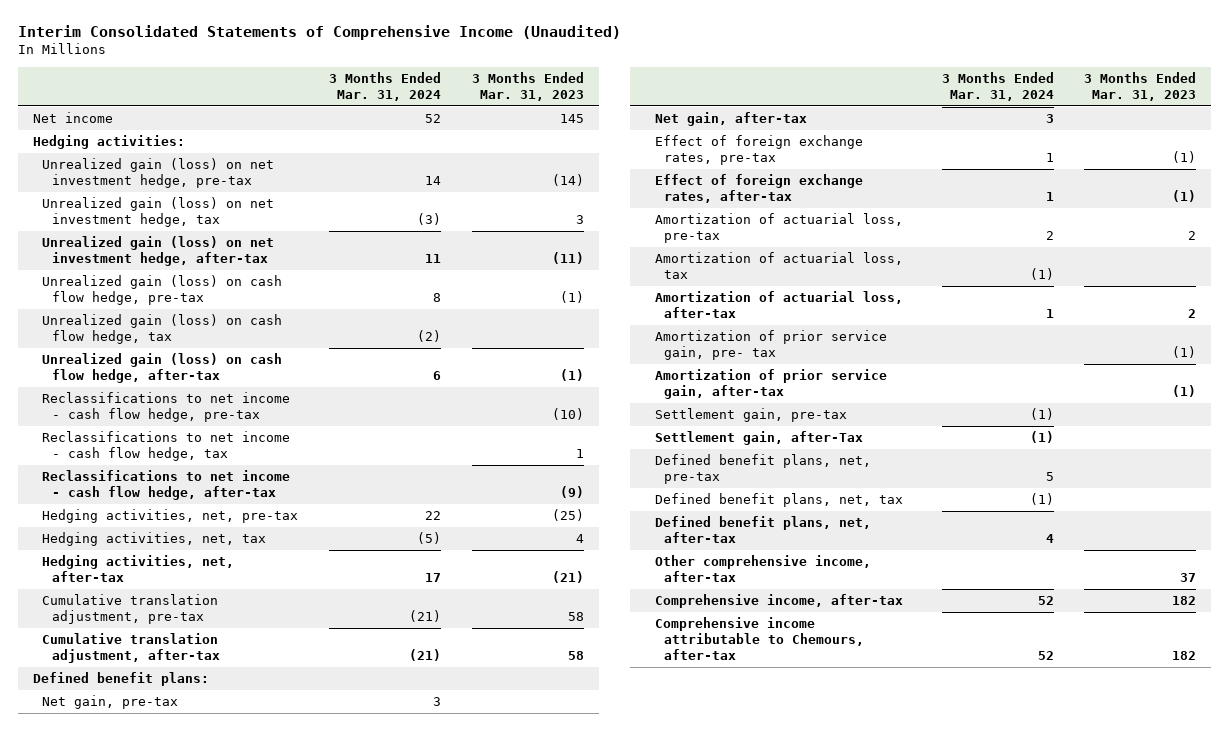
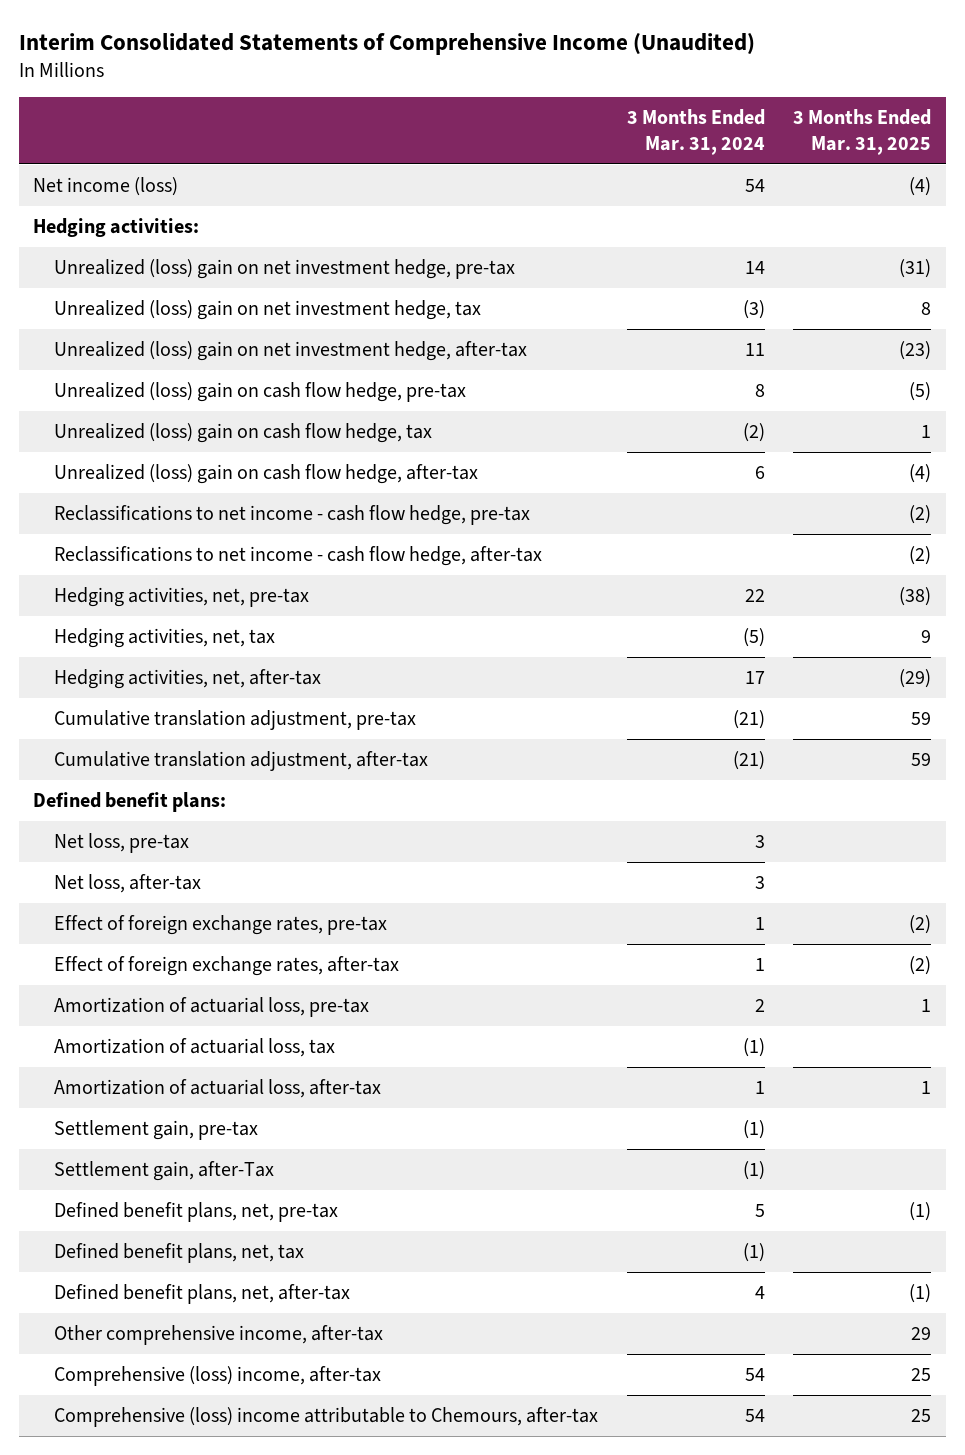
- | 3 Months Ended Mar. 31, 2024 | 3 Months Ended Mar. 31, 2023
+ | 3 Months Ended Mar. 31, 2024 | 3 Months Ended Mar. 31, 2025
- Net income | 52 | 145
+ Net income (loss) | 54 | (4)
- Unrealized gain (loss) on net investment hedge, pre-tax | 14 | (14)
- Unrealized gain (loss) on net investment hedge, tax | (3) | 3
- Unrealized gain (loss) on net investment hedge, after-tax | 11 | (11)
- Unrealized gain (loss) on cash flow hedge, pre-tax | 8 | (1)
- Unrealized gain (loss) on cash flow hedge, tax | (2) |
- Unrealized gain (loss) on cash flow hedge, after-tax | 6 | (1)
+ Unrealized (loss) gain on net investment hedge, pre-tax | 14 | (31)
+ Unrealized (loss) gain on net investment hedge, tax | (3) | 8
+ Unrealized (loss) gain on net investment hedge, after-tax | 11 | (23)
+ Unrealized (loss) gain on cash flow hedge, pre-tax | 8 | (5)
+ Unrealized (loss) gain on cash flow hedge, tax | (2) | 1
+ Unrealized (loss) gain on cash flow hedge, after-tax | 6 | (4)
- Reclassifications to net income - cash flow hedge, tax | | 1
- Net gain, pre-tax | 3 |
- Net gain, after-tax | 3 |
+ Net loss, pre-tax | 3 |
+ Net loss, after-tax | 3 |
- Amortization of prior service gain, pre- tax | | (1)
- Amortization of prior service gain, after-tax | | (1)
- Comprehensive income, after-tax | 52 | 182
- Comprehensive income attributable to Chemours, after-tax | 52 | 182
+ Comprehensive (loss) income, after-tax | 54 | 25
+ Comprehensive (loss) income attributable to Chemours, after-tax | 54 | 25

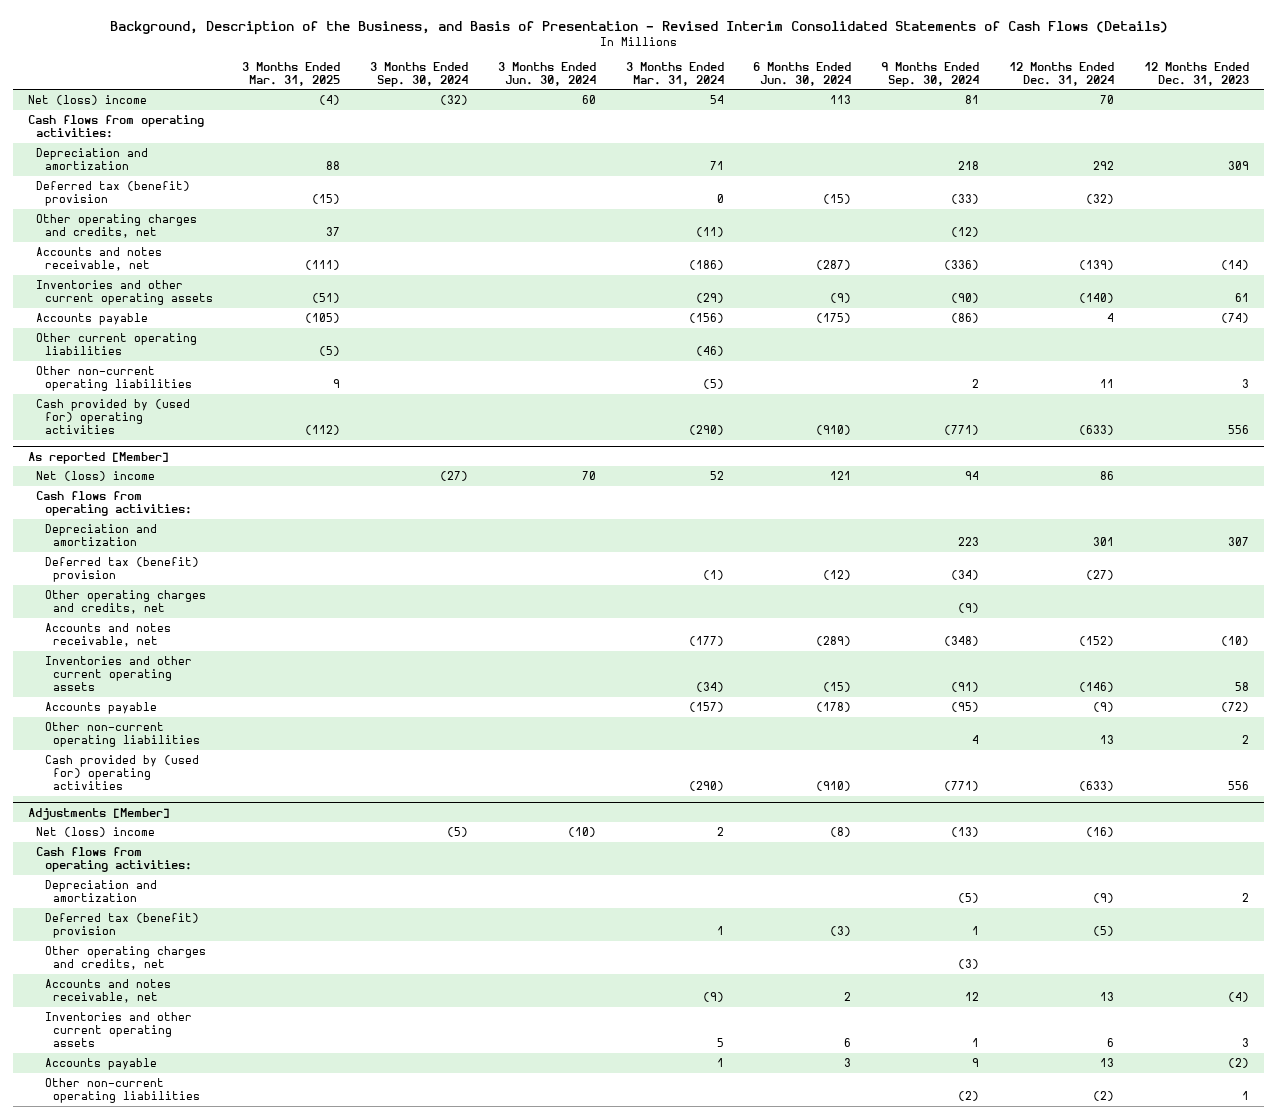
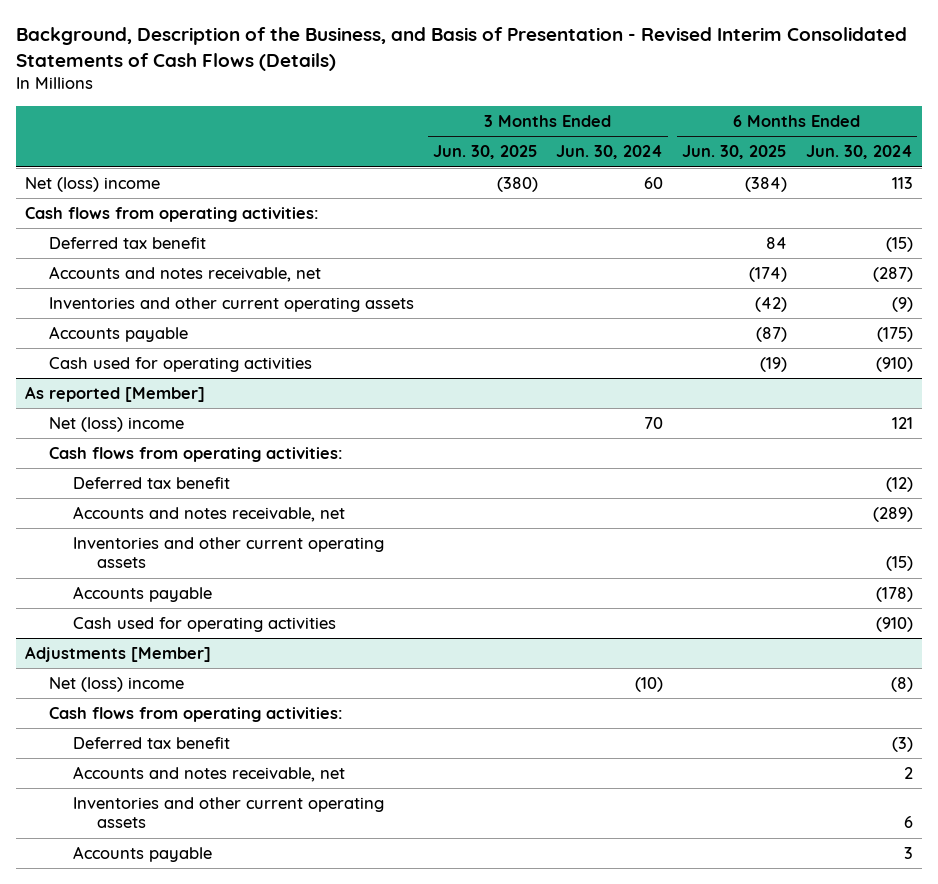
- | 3 Months Ended Mar. 31, 2025 | 3 Months Ended Sep. 30, 2024 | 3 Months Ended Jun. 30, 2024 | 3 Months Ended Mar. 31, 2024 | 6 Months Ended Jun. 30, 2024 | 9 Months Ended Sep. 30, 2024 | 12 Months Ended Dec. 31, 2024 | 12 Months Ended Dec. 31, 2023
+ | 3 Months Ended Jun. 30, 2025 | 3 Months Ended Jun. 30, 2024 | 6 Months Ended Jun. 30, 2025 | 6 Months Ended Jun. 30, 2024
- Depreciation and amortization | 88 | | | 71 | | 218 | 292 | 309
- Deferred tax (benefit) provision | (15) | | | 0 | (15) | (33) | (32) |
- Other operating charges and credits, net | 37 | | | (11) | | (12) | |
+ Deferred tax benefit | | | 84 | (15)
- Other current operating liabilities | (5) | | | (46) | | | |
- Other non-current operating liabilities | 9 | | | (5) | | 2 | 11 | 3
- Cash provided by (used for) operating activities | (112) | | | (290) | (910) | (771) | (633) | 556
+ Cash used for operating activities | | | (19) | (910)
@ As reported [Member]
- Depreciation and amortization | | | | | | 223 | 301 | 307
- Deferred tax (benefit) provision | | | | (1) | (12) | (34) | (27) |
- Other operating charges and credits, net | | | | | | (9) | |
+ Deferred tax benefit | | | | (12)
- Other non-current operating liabilities | | | | | | 4 | 13 | 2
- Cash provided by (used for) operating activities | | | | (290) | (910) | (771) | (633) | 556
+ Cash used for operating activities | | | | (910)
@ Adjustments [Member]
- Depreciation and amortization | | | | | | (5) | (9) | 2
- Deferred tax (benefit) provision | | | | 1 | (3) | 1 | (5) |
- Other operating charges and credits, net | | | | | | (3) | |
+ Deferred tax benefit | | | | (3)
- Other non-current operating liabilities | | | | | | (2) | (2) | 1

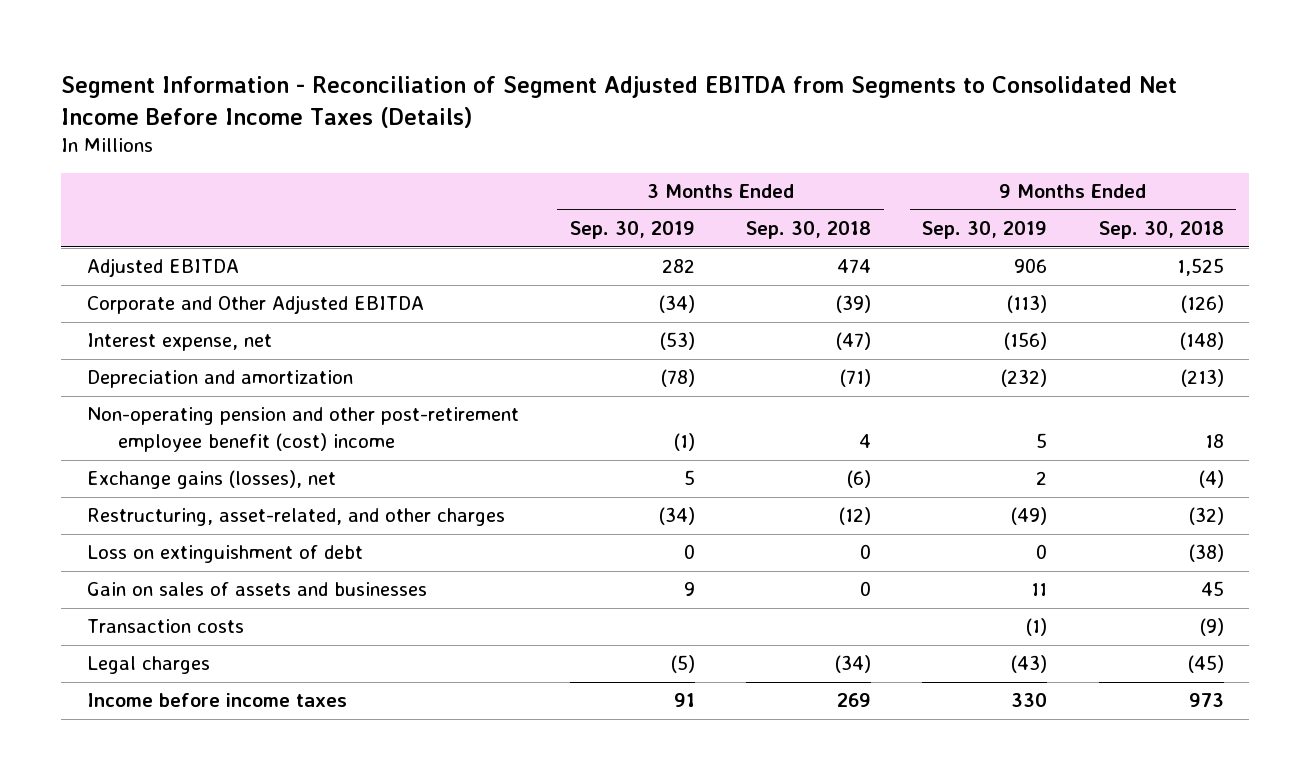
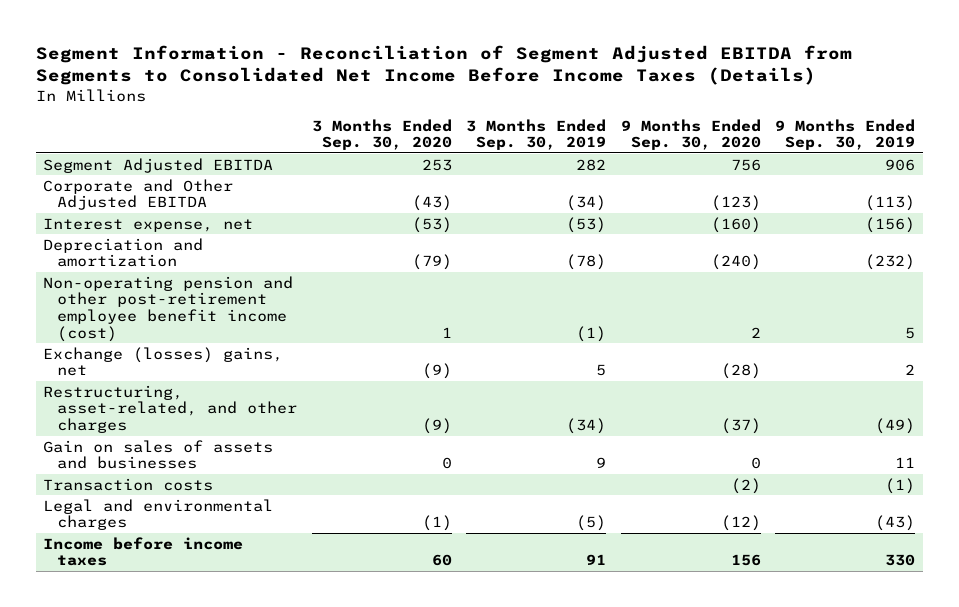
- | 3 Months Ended Sep. 30, 2019 | 3 Months Ended Sep. 30, 2018 | 9 Months Ended Sep. 30, 2019 | 9 Months Ended Sep. 30, 2018
+ | 3 Months Ended Sep. 30, 2020 | 3 Months Ended Sep. 30, 2019 | 9 Months Ended Sep. 30, 2020 | 9 Months Ended Sep. 30, 2019
- Adjusted EBITDA | 282 | 474 | 906 | 1,525
+ Segment Adjusted EBITDA | 253 | 282 | 756 | 906
- Non-operating pension and other post-retirement employee benefit (cost) income | (1) | 4 | 5 | 18
- Exchange gains (losses), net | 5 | (6) | 2 | (4)
+ Non-operating pension and other post-retirement employee benefit income (cost) | 1 | (1) | 2 | 5
+ Exchange (losses) gains, net | (9) | 5 | (28) | 2
- Loss on extinguishment of debt | 0 | 0 | 0 | (38)
- Legal charges | (5) | (34) | (43) | (45)
+ Legal and environmental charges | (1) | (5) | (12) | (43)

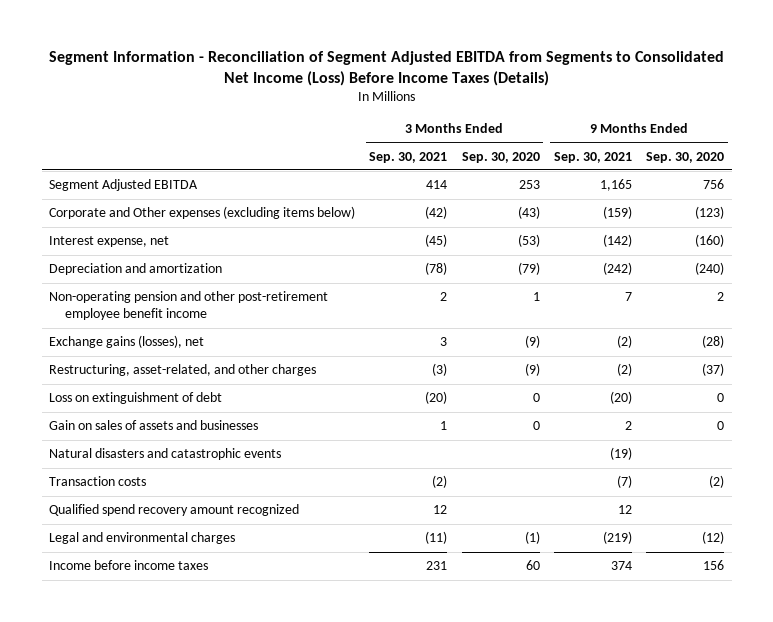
- Segment Information - Reconciliation of Segment Adjusted EBITDA from Segments to Consolidated Net Income Before Income Taxes (Details)
+ Segment Information - Reconciliation of Segment Adjusted EBITDA from Segments to Consolidated Net Income (Loss) Before Income Taxes (Details)
- | 3 Months Ended Sep. 30, 2020 | 3 Months Ended Sep. 30, 2019 | 9 Months Ended Sep. 30, 2020 | 9 Months Ended Sep. 30, 2019
+ | 3 Months Ended Sep. 30, 2021 | 3 Months Ended Sep. 30, 2020 | 9 Months Ended Sep. 30, 2021 | 9 Months Ended Sep. 30, 2020
- Corporate and Other Adjusted EBITDA | (43) | (34) | (123) | (113)
+ Corporate and Other expenses (excluding items below) | (42) | (43) | (159) | (123)
- Non-operating pension and other post-retirement employee benefit income (cost) | 1 | (1) | 2 | 5
- Exchange (losses) gains, net | (9) | 5 | (28) | 2
+ Non-operating pension and other post-retirement employee benefit income | 2 | 1 | 7 | 2
+ Exchange gains (losses), net | 3 | (9) | (2) | (28)
+ Loss on extinguishment of debt | (20) | 0 | (20) | 0
+ Natural disasters and catastrophic events | | | (19) |
+ Qualified spend recovery amount recognized | 12 | | 12 |

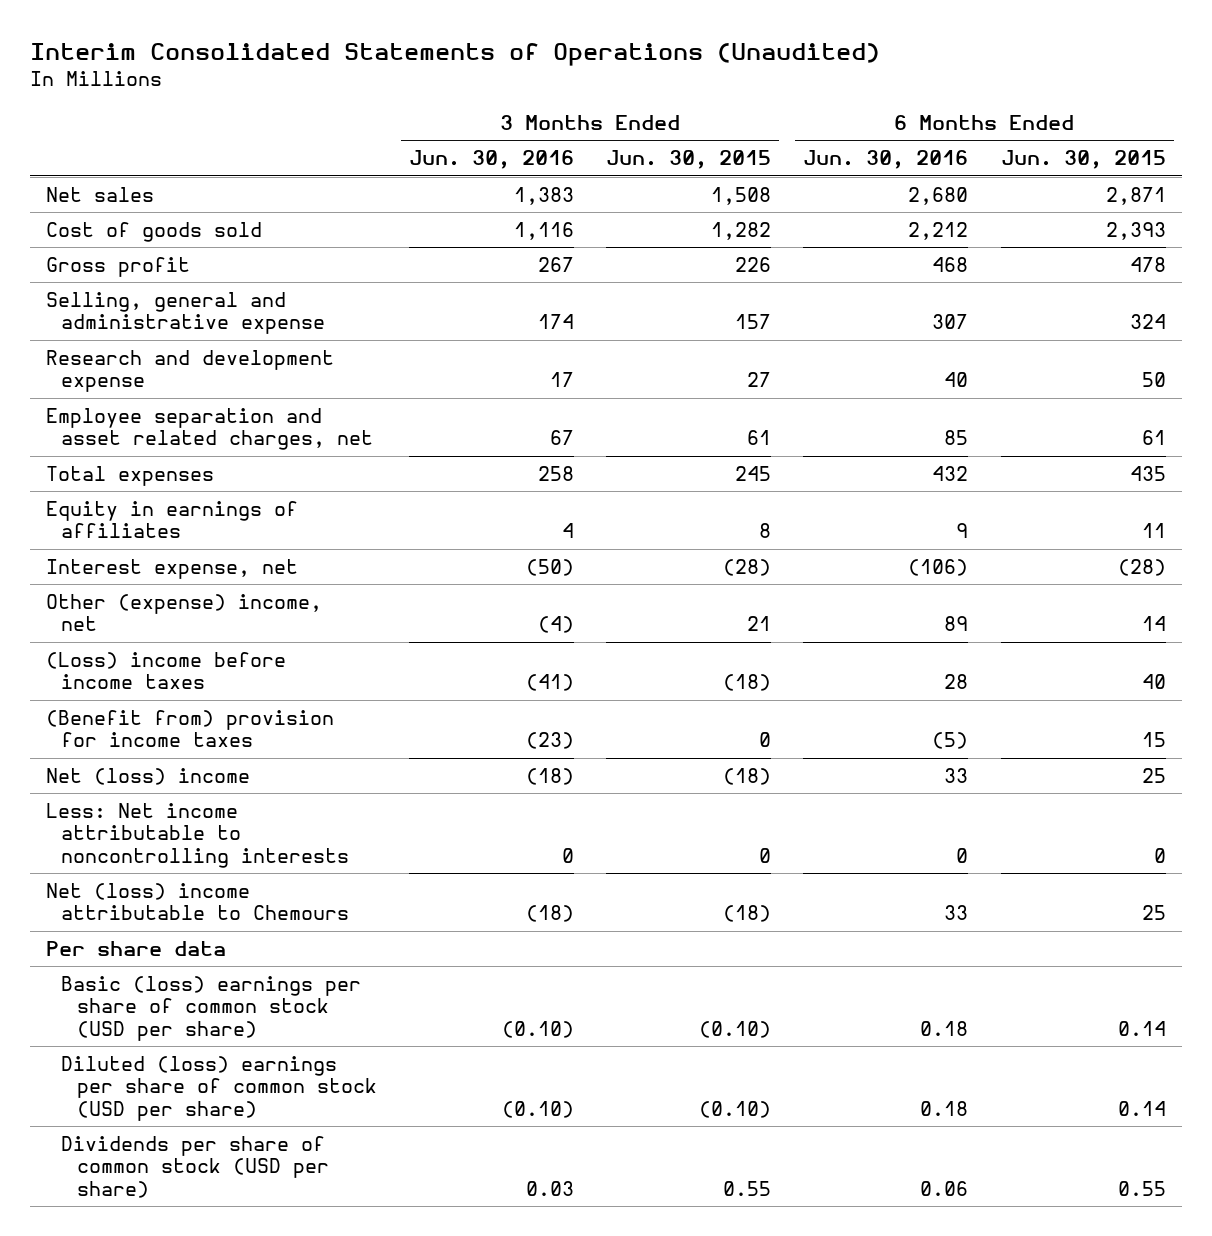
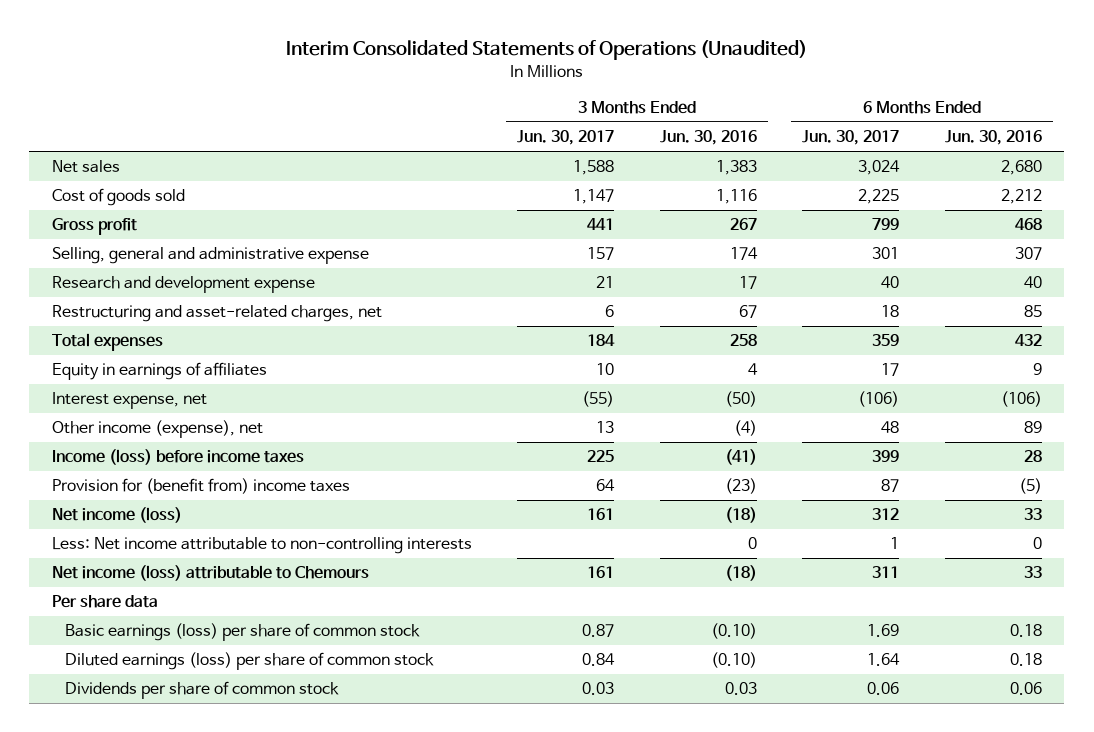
- | 3 Months Ended Jun. 30, 2016 | 3 Months Ended Jun. 30, 2015 | 6 Months Ended Jun. 30, 2016 | 6 Months Ended Jun. 30, 2015
+ | 3 Months Ended Jun. 30, 2017 | 3 Months Ended Jun. 30, 2016 | 6 Months Ended Jun. 30, 2017 | 6 Months Ended Jun. 30, 2016
- Employee separation and asset related charges, net | 67 | 61 | 85 | 61
+ Restructuring and asset-related charges, net | 6 | 67 | 18 | 85
- Other (expense) income, net | (4) | 21 | 89 | 14
- (Loss) income before income taxes | (41) | (18) | 28 | 40
- (Benefit from) provision for income taxes | (23) | 0 | (5) | 15
- Net (loss) income | (18) | (18) | 33 | 25
- Less: Net income attributable to noncontrolling interests | 0 | 0 | 0 | 0
- Net (loss) income attributable to Chemours | (18) | (18) | 33 | 25
+ Other income (expense), net | 13 | (4) | 48 | 89
+ Income (loss) before income taxes | 225 | (41) | 399 | 28
+ Provision for (benefit from) income taxes | 64 | (23) | 87 | (5)
+ Net income (loss) | 161 | (18) | 312 | 33
+ Less: Net income attributable to non-controlling interests | | 0 | 1 | 0
+ Net income (loss) attributable to Chemours | 161 | (18) | 311 | 33
- Basic (loss) earnings per share of common stock (USD per share) | (0.10) | (0.10) | 0.18 | 0.14
- Diluted (loss) earnings per share of common stock (USD per share) | (0.10) | (0.10) | 0.18 | 0.14
- Dividends per share of common stock (USD per share) | 0.03 | 0.55 | 0.06 | 0.55
+ Basic earnings (loss) per share of common stock | 0.87 | (0.10) | 1.69 | 0.18
+ Diluted earnings (loss) per share of common stock | 0.84 | (0.10) | 1.64 | 0.18
+ Dividends per share of common stock | 0.03 | 0.03 | 0.06 | 0.06

